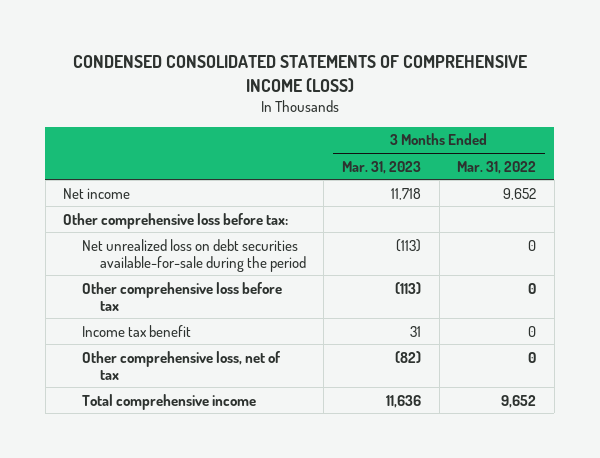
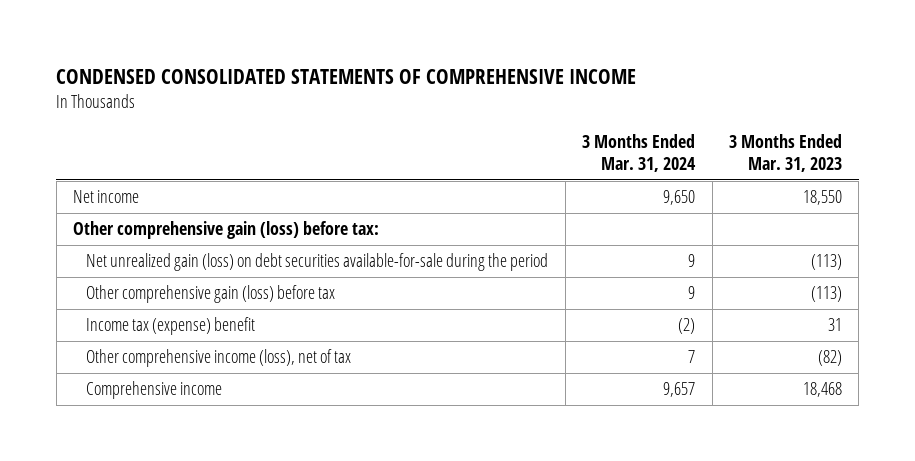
- CONDENSED CONSOLIDATED STATEMENTS OF COMPREHENSIVE INCOME (LOSS)
+ CONDENSED CONSOLIDATED STATEMENTS OF COMPREHENSIVE INCOME
- | 3 Months Ended Mar. 31, 2023 | 3 Months Ended Mar. 31, 2022
+ | 3 Months Ended Mar. 31, 2024 | 3 Months Ended Mar. 31, 2023
- Net income | 11,718 | 9,652
- Other comprehensive loss before tax:
- Net unrealized loss on debt securities available-for-sale during the period | (113) | 0
- Other comprehensive loss before tax | (113) | 0
- Income tax benefit | 31 | 0
- Other comprehensive loss, net of tax | (82) | 0
- Total comprehensive income | 11,636 | 9,652
+ Net income | 9,650 | 18,550
+ Other comprehensive gain (loss) before tax:
+ Net unrealized gain (loss) on debt securities available-for-sale during the period | 9 | (113)
+ Other comprehensive gain (loss) before tax | 9 | (113)
+ Income tax (expense) benefit | (2) | 31
+ Other comprehensive income (loss), net of tax | 7 | (82)
+ Comprehensive income | 9,657 | 18,468

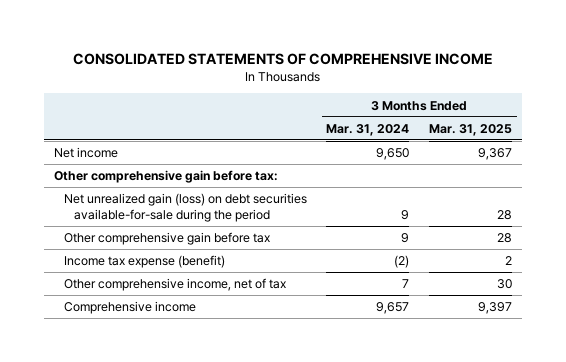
- CONDENSED CONSOLIDATED STATEMENTS OF COMPREHENSIVE INCOME
+ CONSOLIDATED STATEMENTS OF COMPREHENSIVE INCOME
- | 3 Months Ended Mar. 31, 2024 | 3 Months Ended Mar. 31, 2023
+ | 3 Months Ended Mar. 31, 2024 | 3 Months Ended Mar. 31, 2025
- Other comprehensive gain (loss) before tax:
+ Other comprehensive gain before tax:
- Other comprehensive gain (loss) before tax | 9 | (113)
- Income tax (expense) benefit | (2) | 31
- Other comprehensive income (loss), net of tax | 7 | (82)
+ Other comprehensive gain before tax | 9 | 28
+ Income tax expense (benefit) | (2) | 2
+ Other comprehensive income, net of tax | 7 | 30

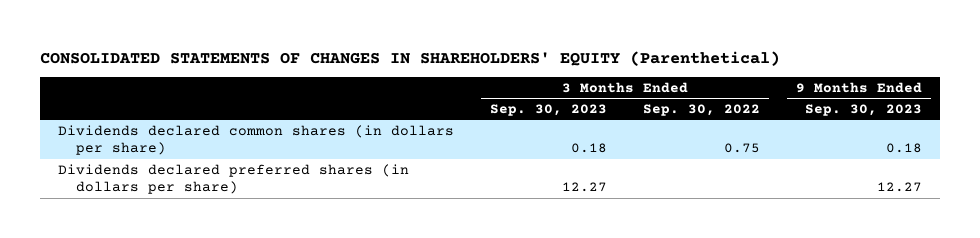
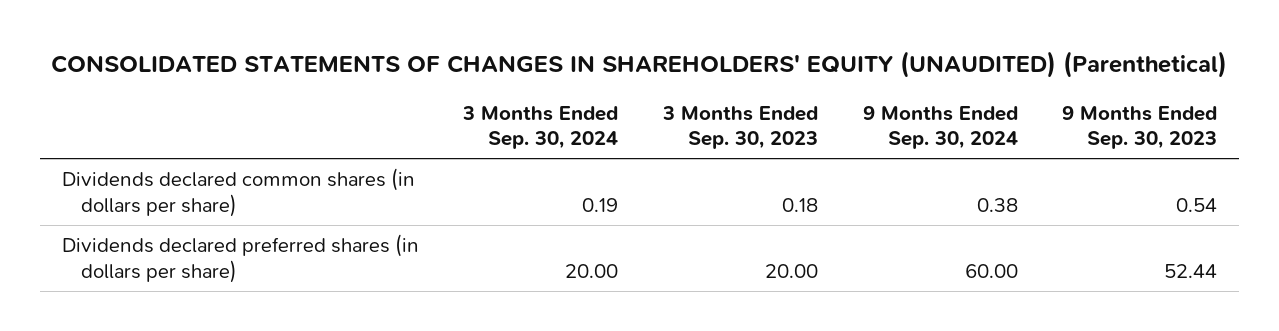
- CONSOLIDATED STATEMENTS OF CHANGES IN SHAREHOLDERS' EQUITY (Parenthetical)
+ CONSOLIDATED STATEMENTS OF CHANGES IN SHAREHOLDERS' EQUITY (UNAUDITED) (Parenthetical)
- | 3 Months Ended Sep. 30, 2023 | 3 Months Ended Sep. 30, 2022 | 9 Months Ended Sep. 30, 2023
+ | 3 Months Ended Sep. 30, 2024 | 3 Months Ended Sep. 30, 2023 | 9 Months Ended Sep. 30, 2024 | 9 Months Ended Sep. 30, 2023
- Dividends declared common shares (in dollars per share) | 0.18 | 0.75 | 0.18
- Dividends declared preferred shares (in dollars per share) | 12.27 | | 12.27
+ Dividends declared common shares (in dollars per share) | 0.19 | 0.18 | 0.38 | 0.54
+ Dividends declared preferred shares (in dollars per share) | 20.00 | 20.00 | 60.00 | 52.44

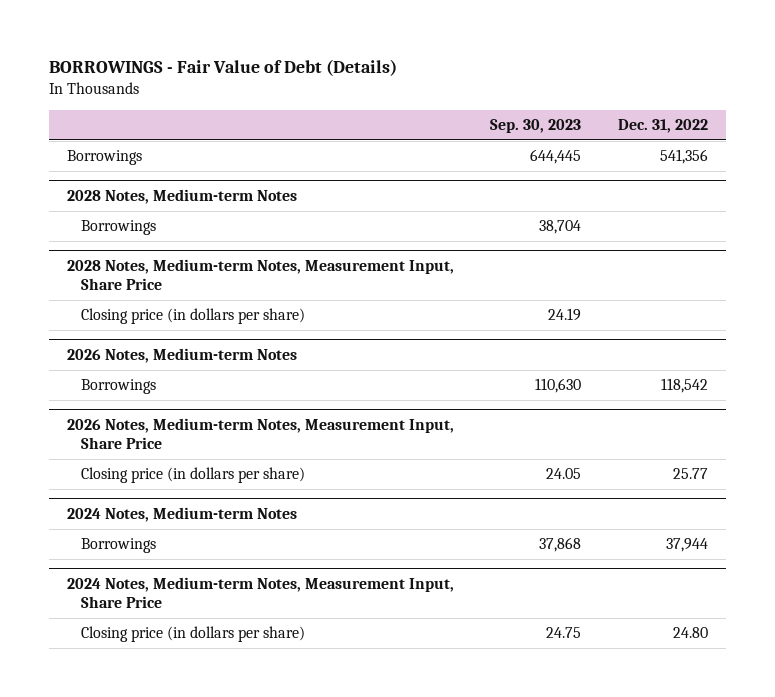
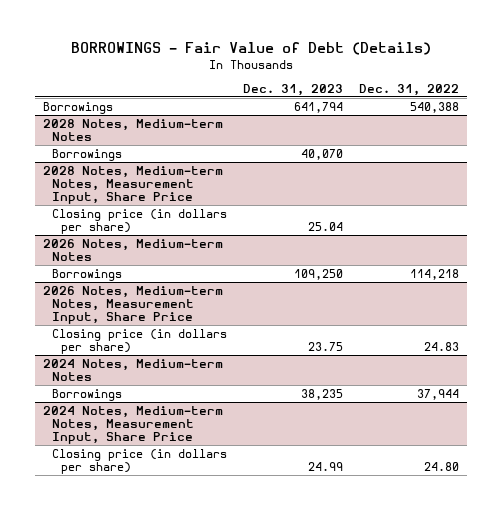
- | Sep. 30, 2023 | Dec. 31, 2022
+ | Dec. 31, 2023 | Dec. 31, 2022
- Borrowings | 644,445 | 541,356
+ Borrowings | 641,794 | 540,388
@ 2026 Notes, Medium-term Notes
- Borrowings | 110,630 | 118,542
+ Borrowings | 109,250 | 114,218
@ 2026 Notes, Medium-term Notes, Measurement Input, Share Price
- Closing price (in dollars per share) | 24.05 | 25.77
+ Closing price (in dollars per share) | 23.75 | 24.83

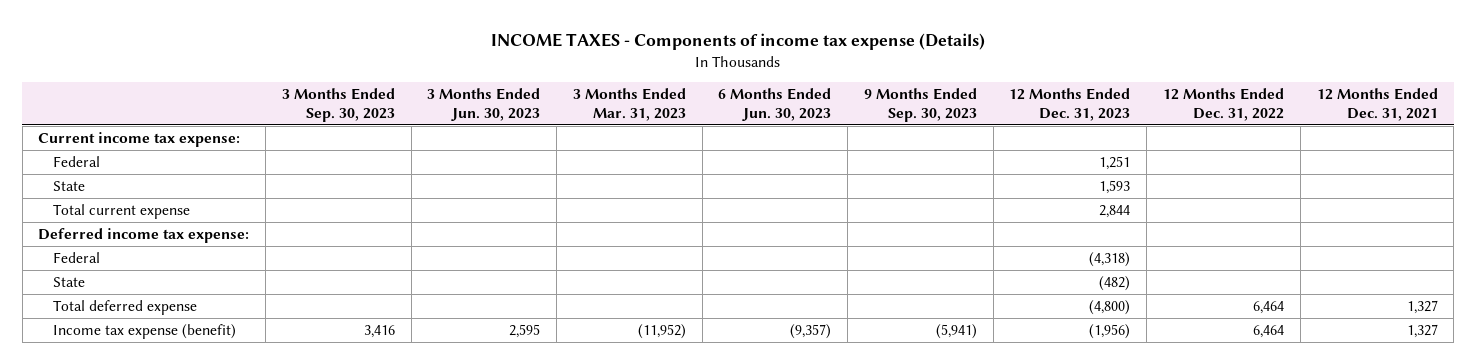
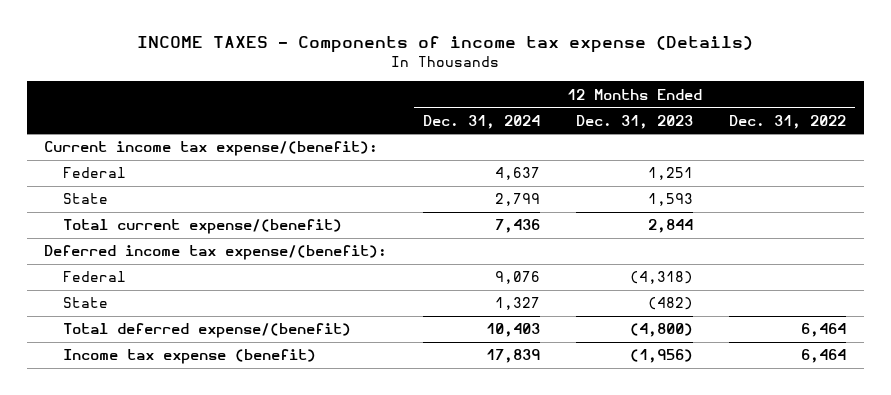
- | 3 Months Ended Sep. 30, 2023 | 3 Months Ended Jun. 30, 2023 | 3 Months Ended Mar. 31, 2023 | 6 Months Ended Jun. 30, 2023 | 9 Months Ended Sep. 30, 2023 | 12 Months Ended Dec. 31, 2023 | 12 Months Ended Dec. 31, 2022 | 12 Months Ended Dec. 31, 2021
+ | 12 Months Ended Dec. 31, 2024 | 12 Months Ended Dec. 31, 2023 | 12 Months Ended Dec. 31, 2022
- Current income tax expense:
+ Current income tax expense/(benefit):
- Total current expense | | | | | | 2,844 | |
- Deferred income tax expense:
+ Total current expense/(benefit) | 7,436 | 2,844 |
+ Deferred income tax expense/(benefit):
- Total deferred expense | | | | | | (4,800) | 6,464 | 1,327
+ Total deferred expense/(benefit) | 10,403 | (4,800) | 6,464

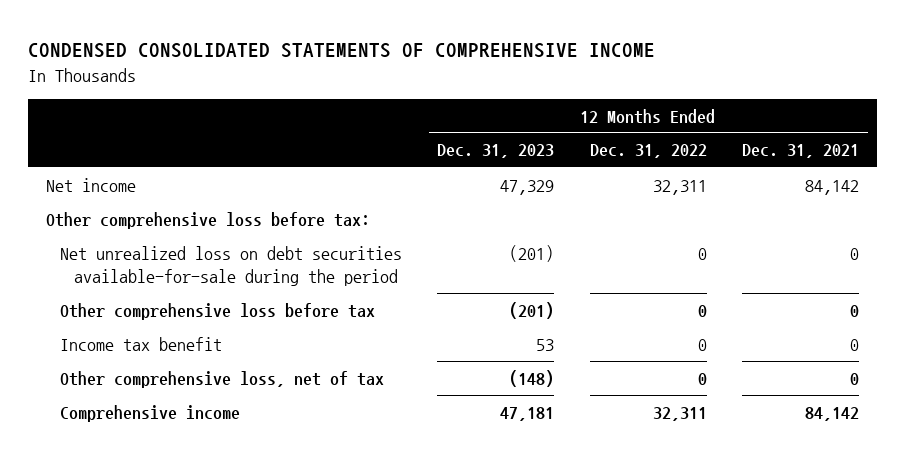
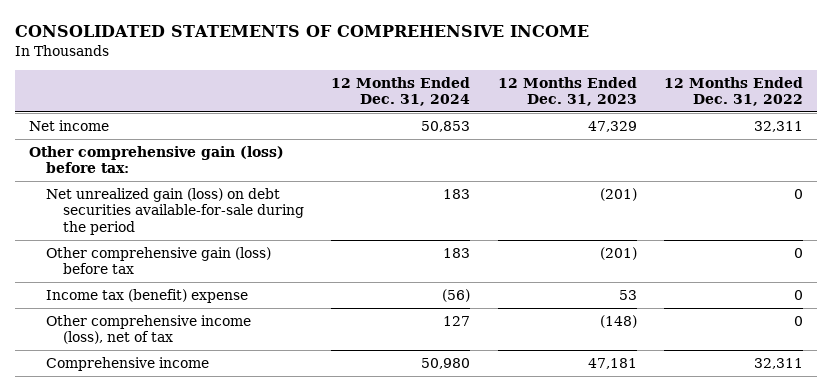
- CONDENSED CONSOLIDATED STATEMENTS OF COMPREHENSIVE INCOME
+ CONSOLIDATED STATEMENTS OF COMPREHENSIVE INCOME
- | 12 Months Ended Dec. 31, 2023 | 12 Months Ended Dec. 31, 2022 | 12 Months Ended Dec. 31, 2021
+ | 12 Months Ended Dec. 31, 2024 | 12 Months Ended Dec. 31, 2023 | 12 Months Ended Dec. 31, 2022
- Other comprehensive loss before tax:
- Net unrealized loss on debt securities available-for-sale during the period | (201) | 0 | 0
- Other comprehensive loss before tax | (201) | 0 | 0
- Income tax benefit | 53 | 0 | 0
- Other comprehensive loss, net of tax | (148) | 0 | 0
+ Other comprehensive gain (loss) before tax:
+ Net unrealized gain (loss) on debt securities available-for-sale during the period | 183 | (201) | 0
+ Other comprehensive gain (loss) before tax | 183 | (201) | 0
+ Income tax (benefit) expense | (56) | 53 | 0
+ Other comprehensive income (loss), net of tax | 127 | (148) | 0

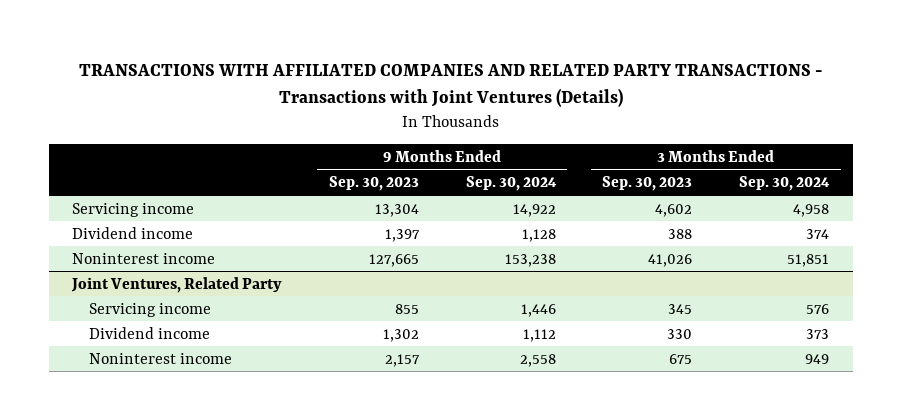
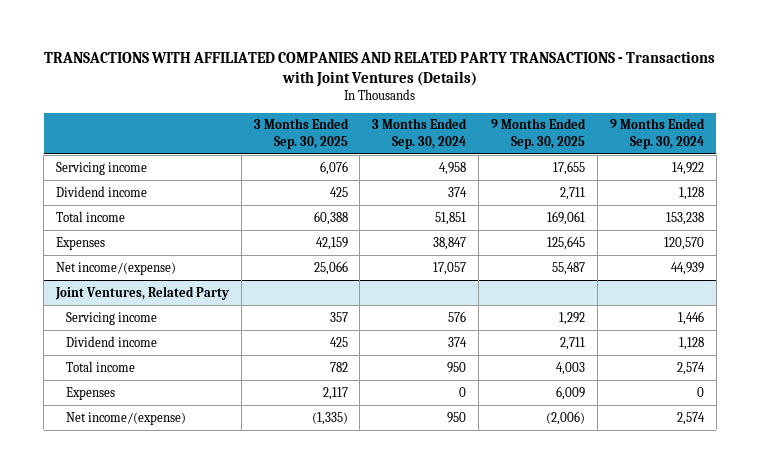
- | 9 Months Ended Sep. 30, 2023 | 9 Months Ended Sep. 30, 2024 | 3 Months Ended Sep. 30, 2023 | 3 Months Ended Sep. 30, 2024
+ | 3 Months Ended Sep. 30, 2025 | 3 Months Ended Sep. 30, 2024 | 9 Months Ended Sep. 30, 2025 | 9 Months Ended Sep. 30, 2024
- Noninterest income | 127,665 | 153,238 | 41,026 | 51,851
+ Total income | 60,388 | 51,851 | 169,061 | 153,238
+ Expenses | 42,159 | 38,847 | 125,645 | 120,570
+ Net income/(expense) | 25,066 | 17,057 | 55,487 | 44,939
@ Joint Ventures, Related Party
- Dividend income | 1,302 | 1,112 | 330 | 373
- Noninterest income | 2,157 | 2,558 | 675 | 949
+ Dividend income | 425 | 374 | 2,711 | 1,128
+ Total income | 782 | 950 | 4,003 | 2,574
+ Expenses | 2,117 | 0 | 6,009 | 0
+ Net income/(expense) | (1,335) | 950 | (2,006) | 2,574

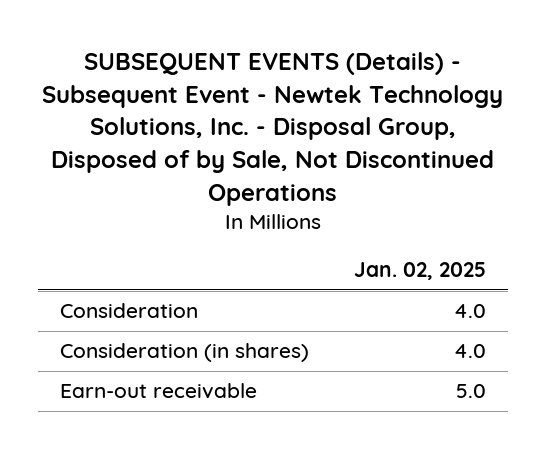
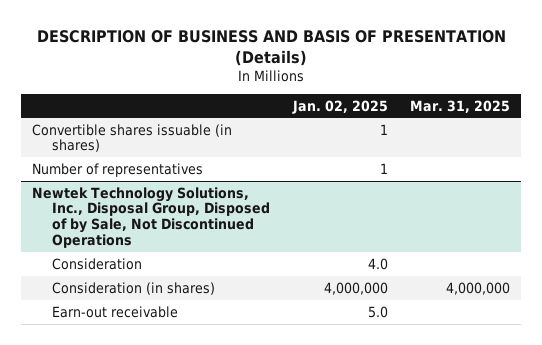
- SUBSEQUENT EVENTS (Details) - Subsequent Event - Newtek Technology Solutions, Inc. - Disposal Group, Disposed of by Sale, Not Discontinued Operations
+ DESCRIPTION OF BUSINESS AND BASIS OF PRESENTATION (Details)
- | Jan. 02, 2025
+ | Jan. 02, 2025 | Mar. 31, 2025
+ Convertible shares issuable (in shares) | 1 |
+ Number of representatives | 1 |
+ Newtek Technology Solutions, Inc., Disposal Group, Disposed of by Sale, Not Discontinued Operations
- Consideration (in shares) | 4.0
+ Consideration (in shares) | 4,000,000 | 4,000,000

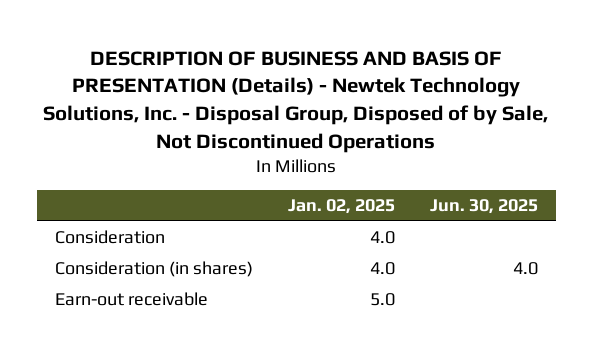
- DESCRIPTION OF BUSINESS AND BASIS OF PRESENTATION (Details)
+ DESCRIPTION OF BUSINESS AND BASIS OF PRESENTATION (Details) - Newtek Technology Solutions, Inc. - Disposal Group, Disposed of by Sale, Not Discontinued Operations
- | Jan. 02, 2025 | Mar. 31, 2025
+ | Jan. 02, 2025 | Jun. 30, 2025
- Convertible shares issuable (in shares) | 1 |
- Number of representatives | 1 |
- Newtek Technology Solutions, Inc., Disposal Group, Disposed of by Sale, Not Discontinued Operations
- Consideration (in shares) | 4,000,000 | 4,000,000
+ Consideration (in shares) | 4.0 | 4.0

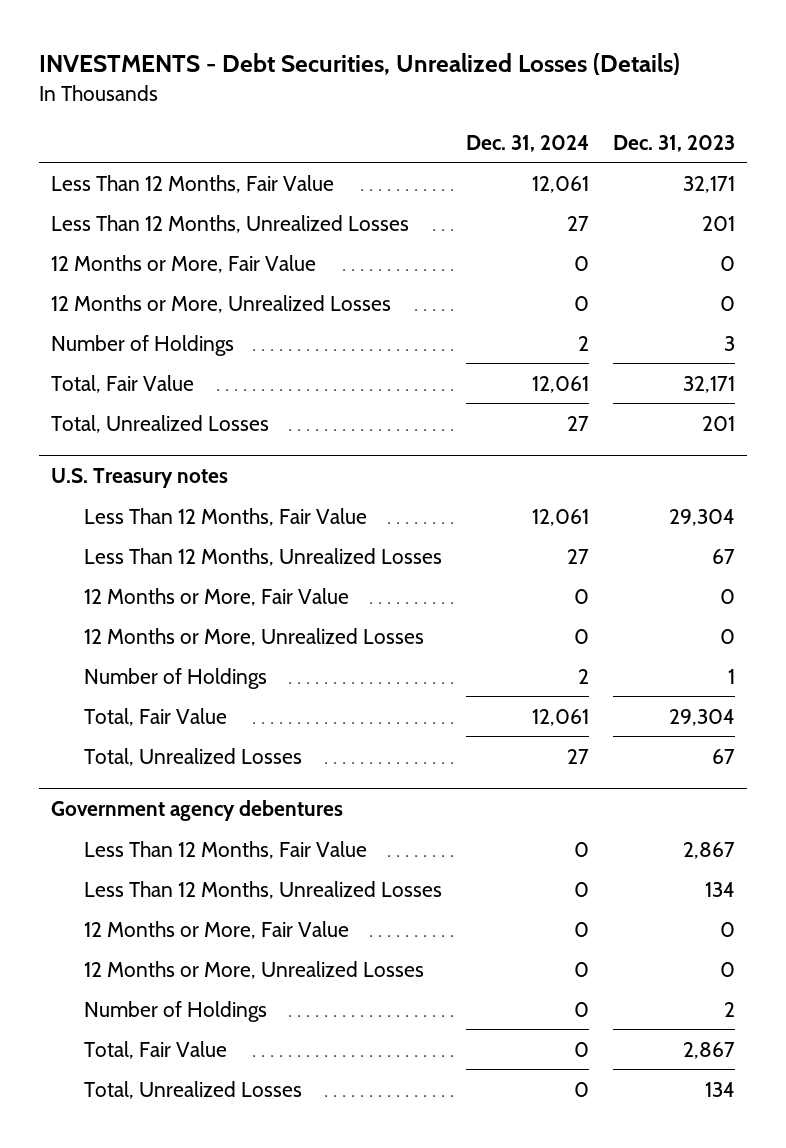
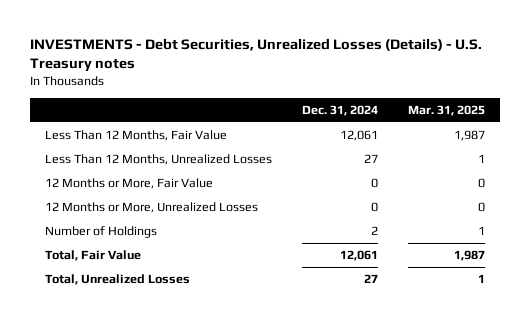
- INVESTMENTS - Debt Securities, Unrealized Losses (Details)
+ INVESTMENTS - Debt Securities, Unrealized Losses (Details) - U.S. Treasury notes
- | Dec. 31, 2024 | Dec. 31, 2023
+ | Dec. 31, 2024 | Mar. 31, 2025
- U.S. Treasury notes
- Less Than 12 Months, Fair Value | 12,061 | 29,304
- Less Than 12 Months, Unrealized Losses | 27 | 67
- 12 Months or More, Fair Value | 0 | 0
- 12 Months or More, Unrealized Losses | 0 | 0
- Number of Holdings | 2 | 1
- Total, Fair Value | 12,061 | 29,304
- Total, Unrealized Losses | 27 | 67
- Government agency debentures
- Less Than 12 Months, Fair Value | 0 | 2,867
- Less Than 12 Months, Unrealized Losses | 0 | 134
- 12 Months or More, Fair Value | 0 | 0
- 12 Months or More, Unrealized Losses | 0 | 0
- Number of Holdings | 0 | 2
- Total, Fair Value | 0 | 2,867
- Total, Unrealized Losses | 0 | 134

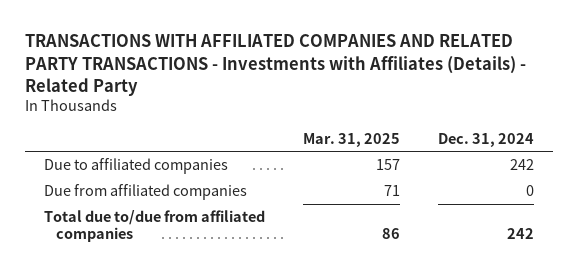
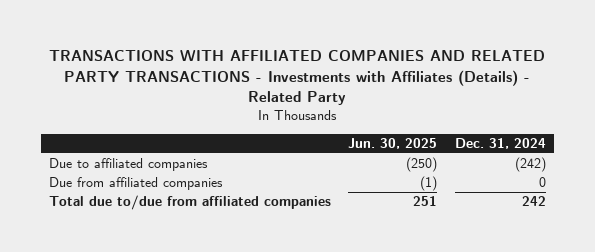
- | Mar. 31, 2025 | Dec. 31, 2024
+ | Jun. 30, 2025 | Dec. 31, 2024
- Due to affiliated companies | 157 | 242
+ Due to affiliated companies | (250) | (242)

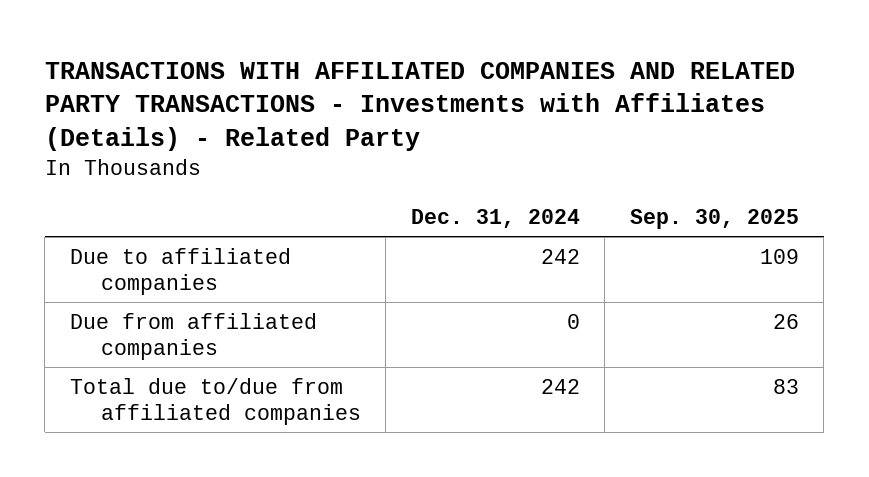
- | Jun. 30, 2025 | Dec. 31, 2024
+ | Dec. 31, 2024 | Sep. 30, 2025
- Due to affiliated companies | (250) | (242)
+ Due to affiliated companies | 242 | 109

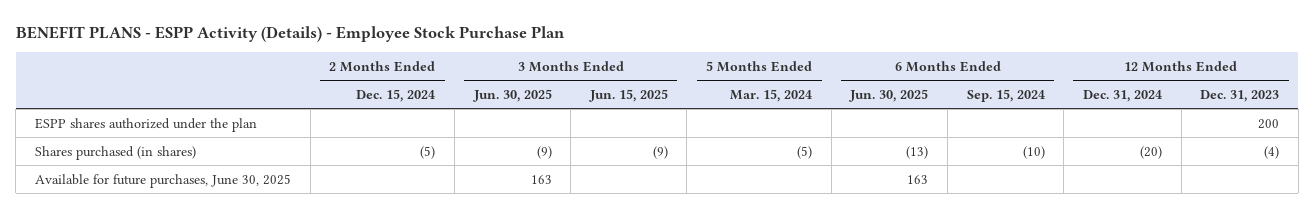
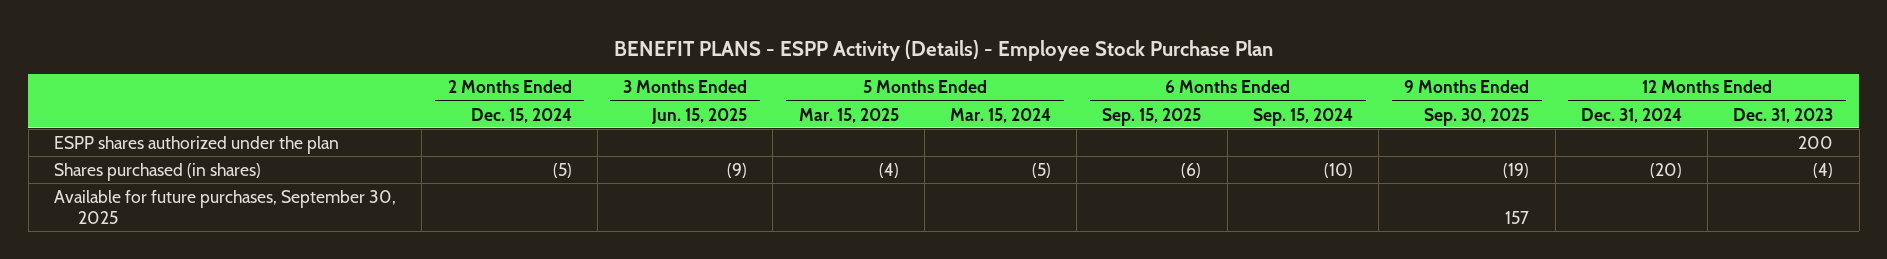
- | 2 Months Ended Dec. 15, 2024 | 3 Months Ended Jun. 30, 2025 | 3 Months Ended Jun. 15, 2025 | 5 Months Ended Mar. 15, 2024 | 6 Months Ended Jun. 30, 2025 | 6 Months Ended Sep. 15, 2024 | 12 Months Ended Dec. 31, 2024 | 12 Months Ended Dec. 31, 2023
+ | 2 Months Ended Dec. 15, 2024 | 3 Months Ended Jun. 15, 2025 | 5 Months Ended Mar. 15, 2025 | 5 Months Ended Mar. 15, 2024 | 6 Months Ended Sep. 15, 2025 | 6 Months Ended Sep. 15, 2024 | 9 Months Ended Sep. 30, 2025 | 12 Months Ended Dec. 31, 2024 | 12 Months Ended Dec. 31, 2023
- Available for future purchases, June 30, 2025 | | 163 | | | 163 | | |
+ Available for future purchases, September 30, 2025 | | | | | | | 157 | |

